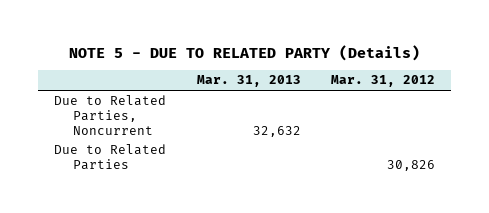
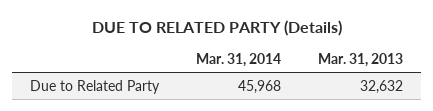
- NOTE 5 - DUE TO RELATED PARTY (Details)
+ DUE TO RELATED PARTY (Details)
- | Mar. 31, 2013 | Mar. 31, 2012
+ | Mar. 31, 2014 | Mar. 31, 2013
- Due to Related Parties, Noncurrent | 32,632 |
- Due to Related Parties | | 30,826
+ Due to Related Party | 45,968 | 32,632

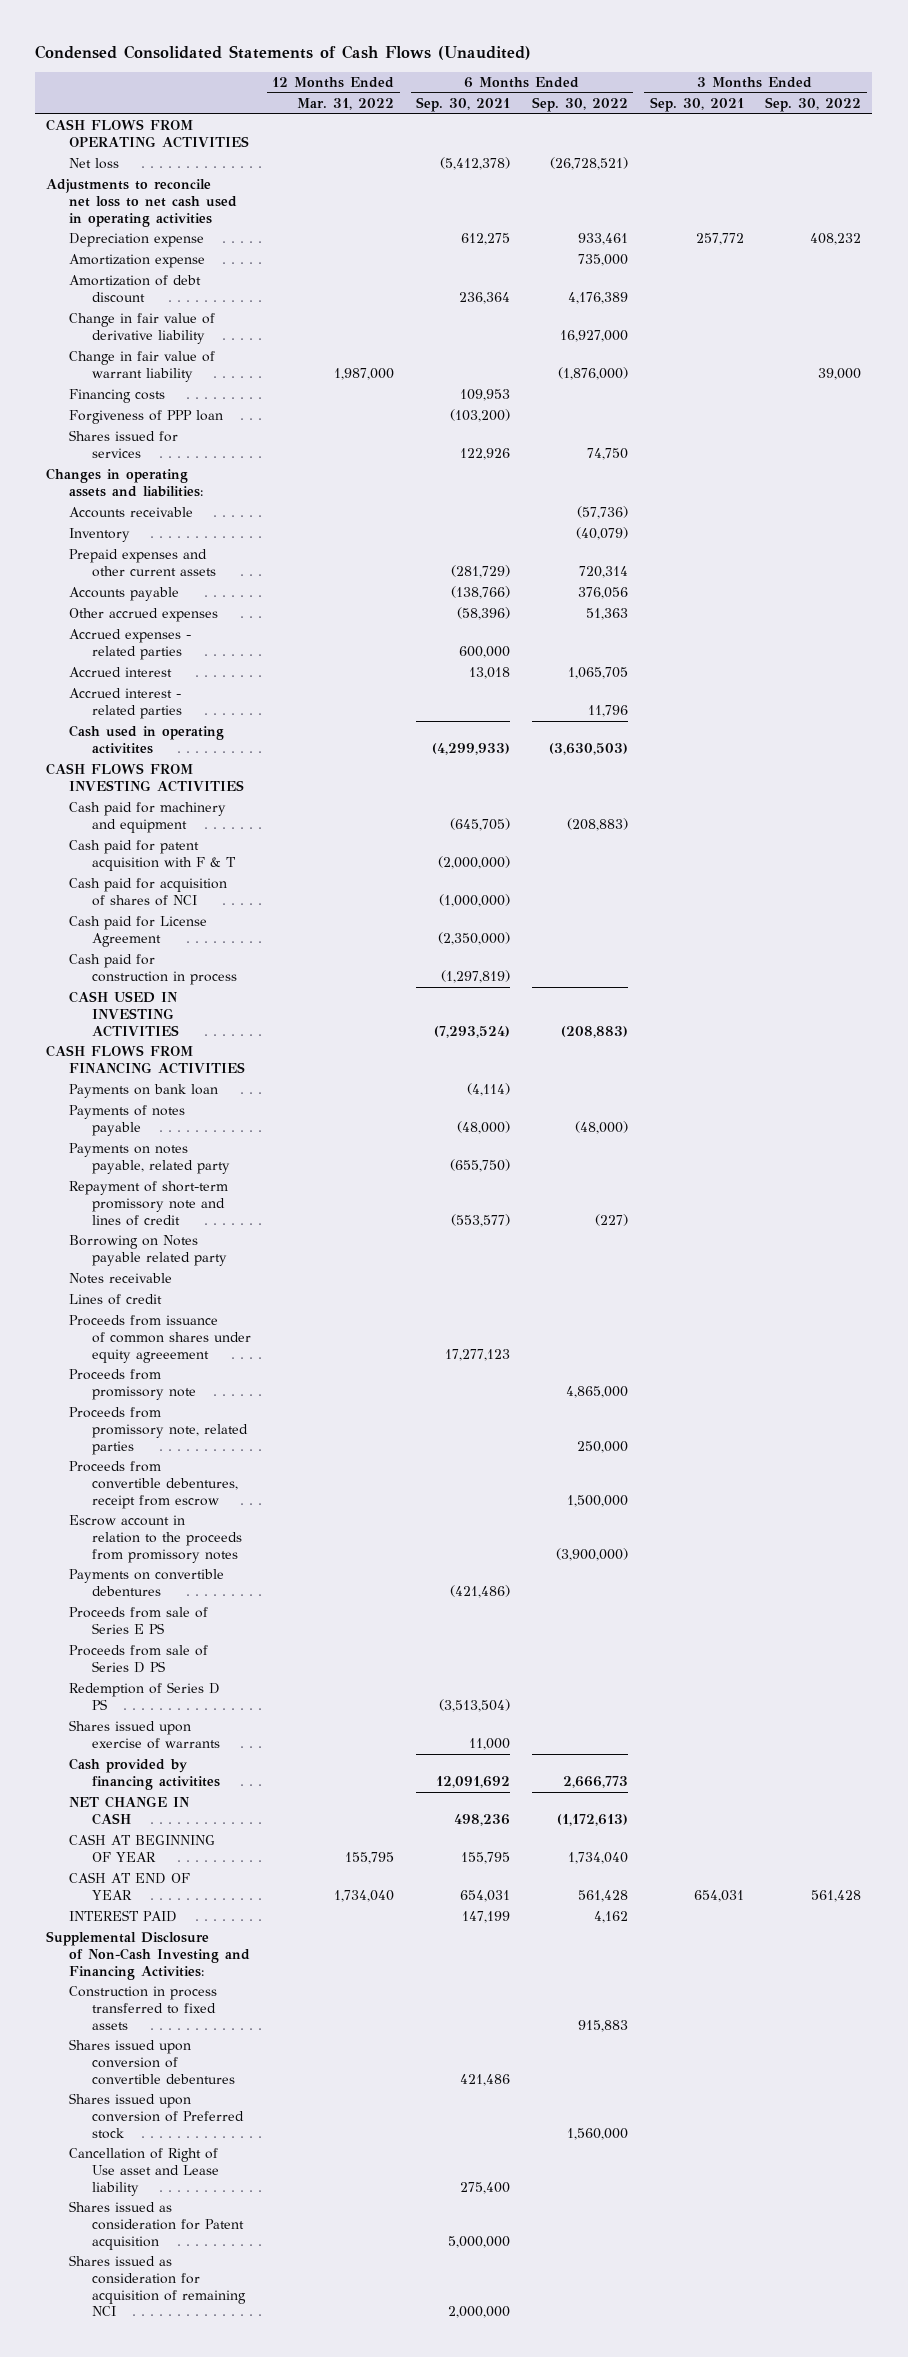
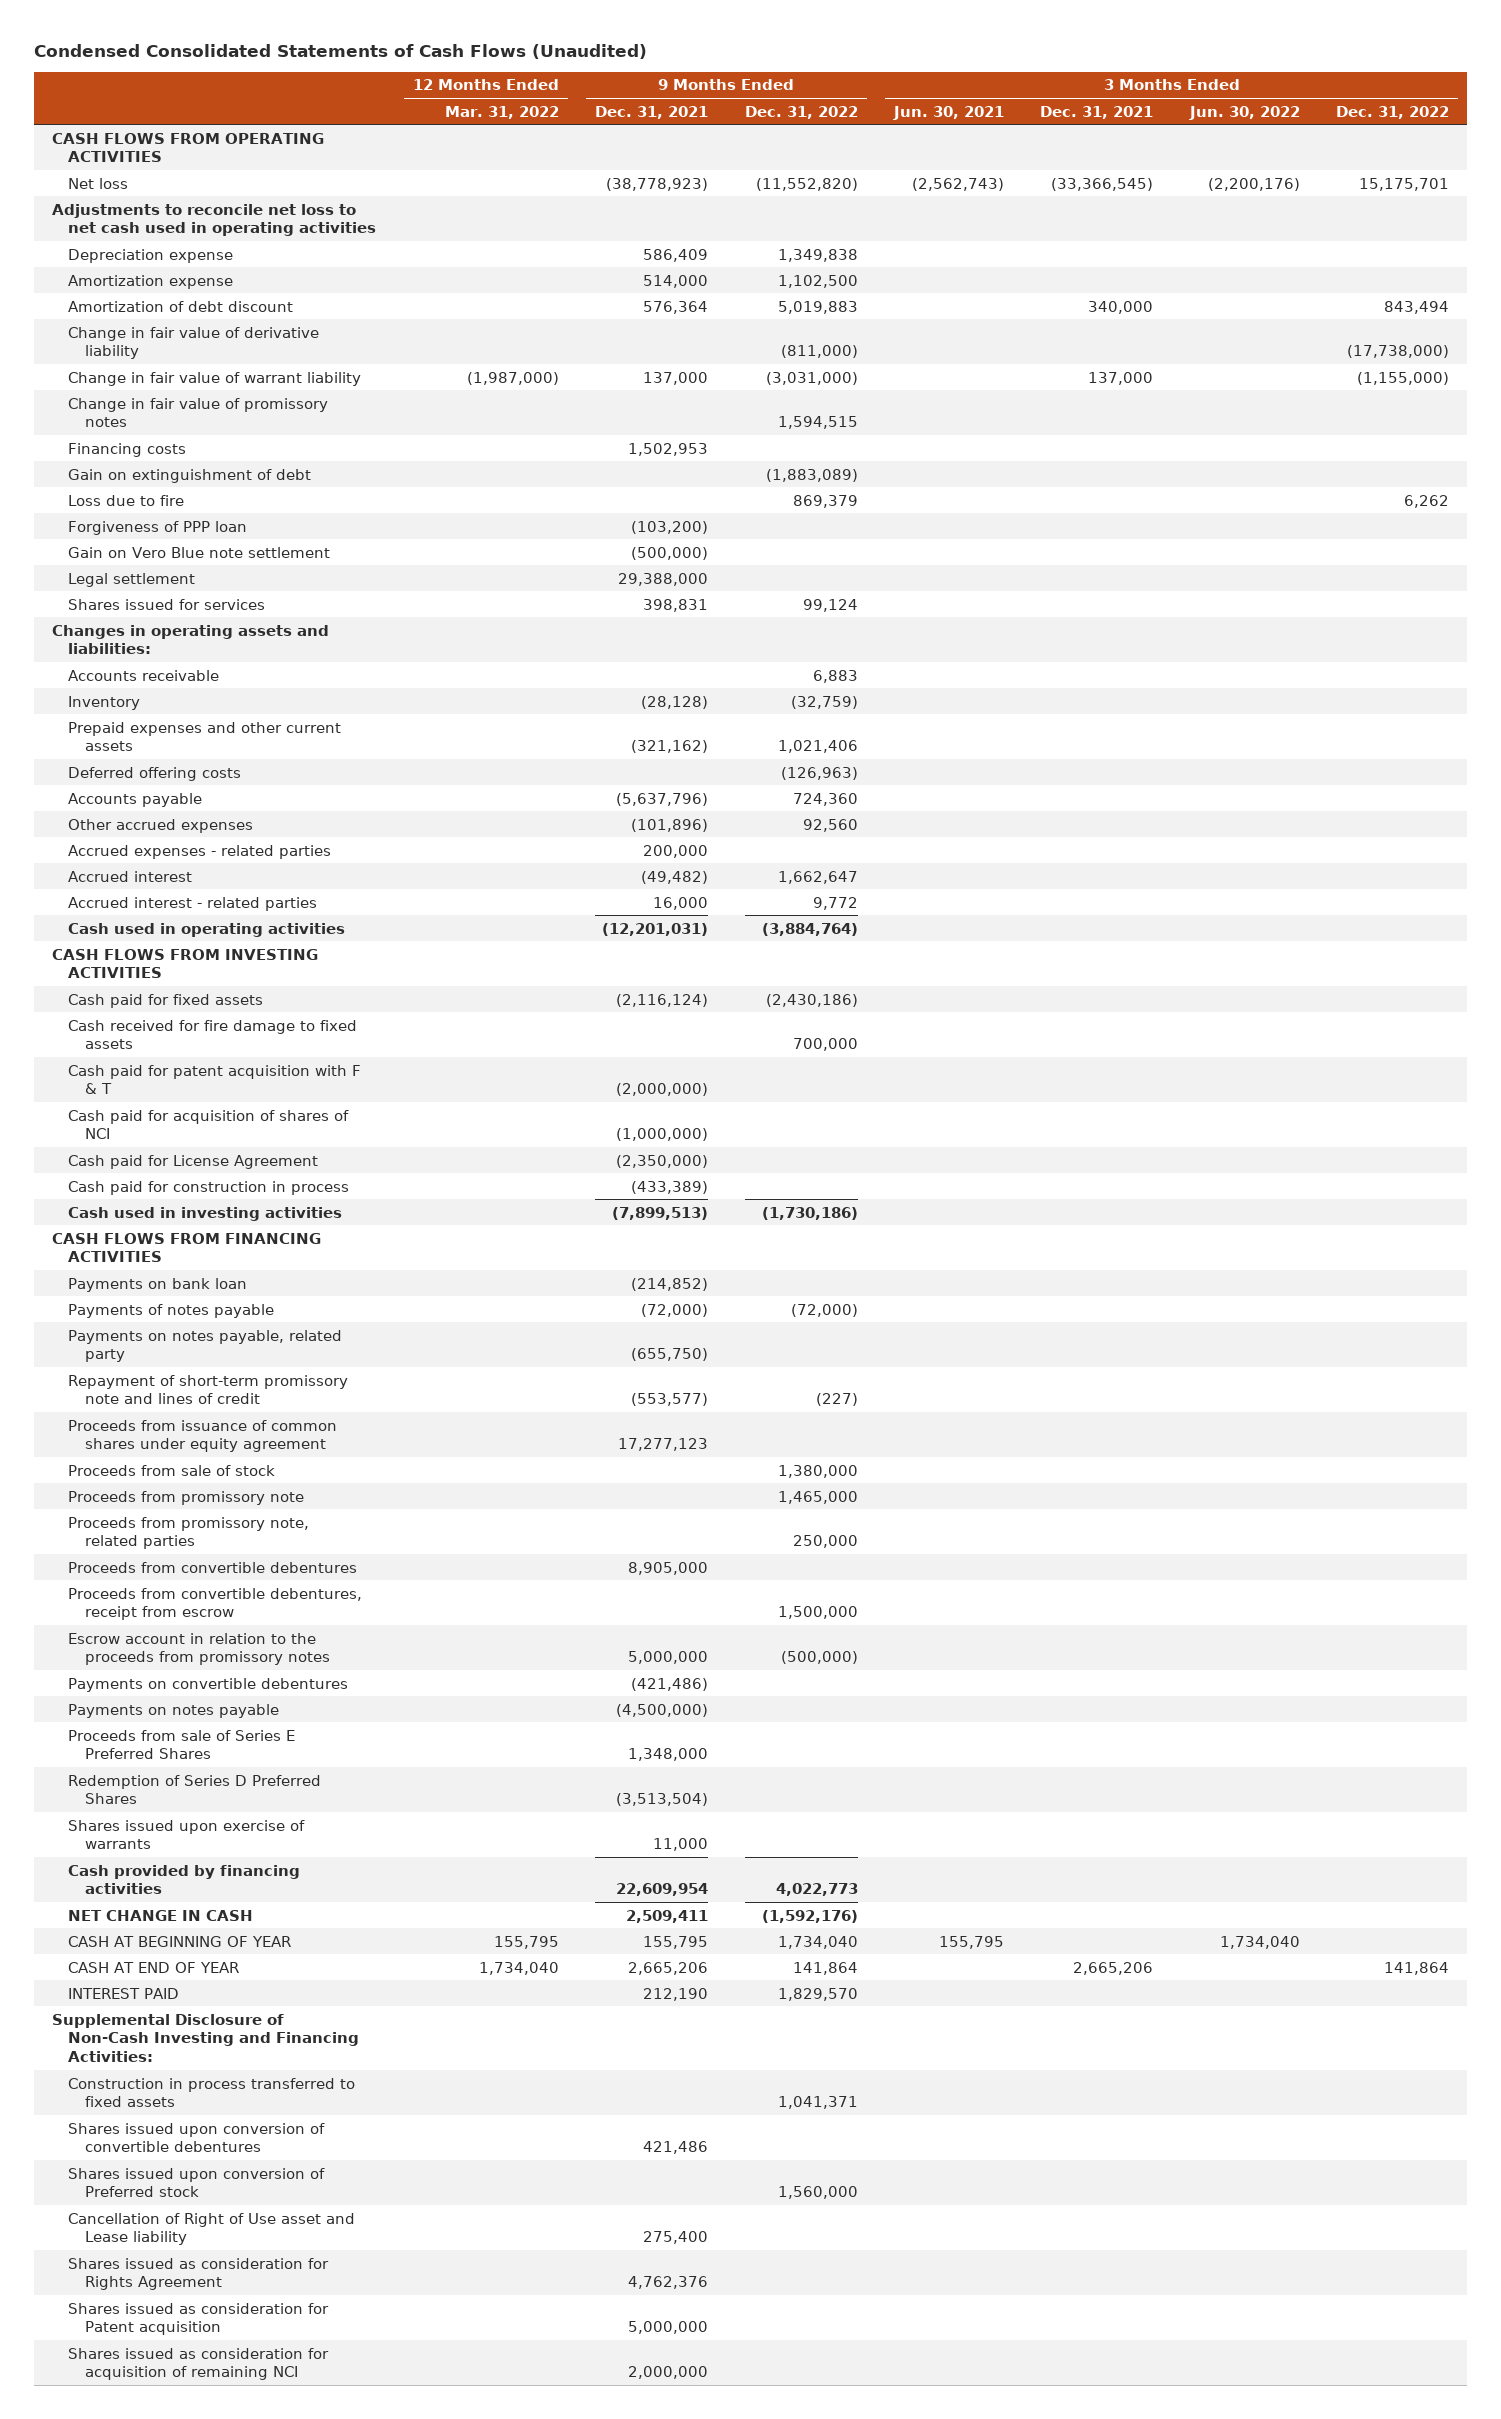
- | 12 Months Ended Mar. 31, 2022 | 6 Months Ended Sep. 30, 2021 | 6 Months Ended Sep. 30, 2022 | 3 Months Ended Sep. 30, 2021 | 3 Months Ended Sep. 30, 2022
+ | 12 Months Ended Mar. 31, 2022 | 9 Months Ended Dec. 31, 2021 | 9 Months Ended Dec. 31, 2022 | 3 Months Ended Jun. 30, 2021 | 3 Months Ended Dec. 31, 2021 | 3 Months Ended Jun. 30, 2022 | 3 Months Ended Dec. 31, 2022
- Change in fair value of warrant liability | 1,987,000 | | (1,876,000) | | 39,000
+ Change in fair value of warrant liability | (1,987,000) | 137,000 | (3,031,000) | | 137,000 | | (1,155,000)
+ Change in fair value of promissory notes | | | 1,594,515 | | | |
+ Gain on extinguishment of debt | | | (1,883,089) | | | |
+ Loss due to fire | | | 869,379 | | | | 6,262
+ Gain on Vero Blue note settlement | | (500,000) | | | | |
+ Legal settlement | | 29,388,000 | | | | |
+ Deferred offering costs | | | (126,963) | | | |
- Cash used in operating activitites | | (4,299,933) | (3,630,503) | |
+ Cash used in operating activities | | (12,201,031) | (3,884,764) | | | |
- Cash paid for machinery and equipment | | (645,705) | (208,883) | |
+ Cash paid for fixed assets | | (2,116,124) | (2,430,186) | | | |
+ Cash received for fire damage to fixed assets | | | 700,000 | | | |
- CASH USED IN INVESTING ACTIVITIES | | (7,293,524) | (208,883) | |
+ Cash used in investing activities | | (7,899,513) | (1,730,186) | | | |
- Borrowing on Notes payable related party
- Notes receivable
- Lines of credit
- Proceeds from issuance of common shares under equity agreeement | | 17,277,123 | | |
+ Proceeds from issuance of common shares under equity agreement | | 17,277,123 | | | | |
+ Proceeds from sale of stock | | | 1,380,000 | | | |
+ Proceeds from convertible debentures | | 8,905,000 | | | | |
- Proceeds from sale of Series E PS
- Proceeds from sale of Series D PS
- Redemption of Series D PS | | (3,513,504) | | |
+ Payments on notes payable | | (4,500,000) | | | | |
+ Proceeds from sale of Series E Preferred Shares | | 1,348,000 | | | | |
+ Redemption of Series D Preferred Shares | | (3,513,504) | | | | |
- Cash provided by financing activitites | | 12,091,692 | 2,666,773 | |
+ Cash provided by financing activities | | 22,609,954 | 4,022,773 | | | |
+ Shares issued as consideration for Rights Agreement | | 4,762,376 | | | | |

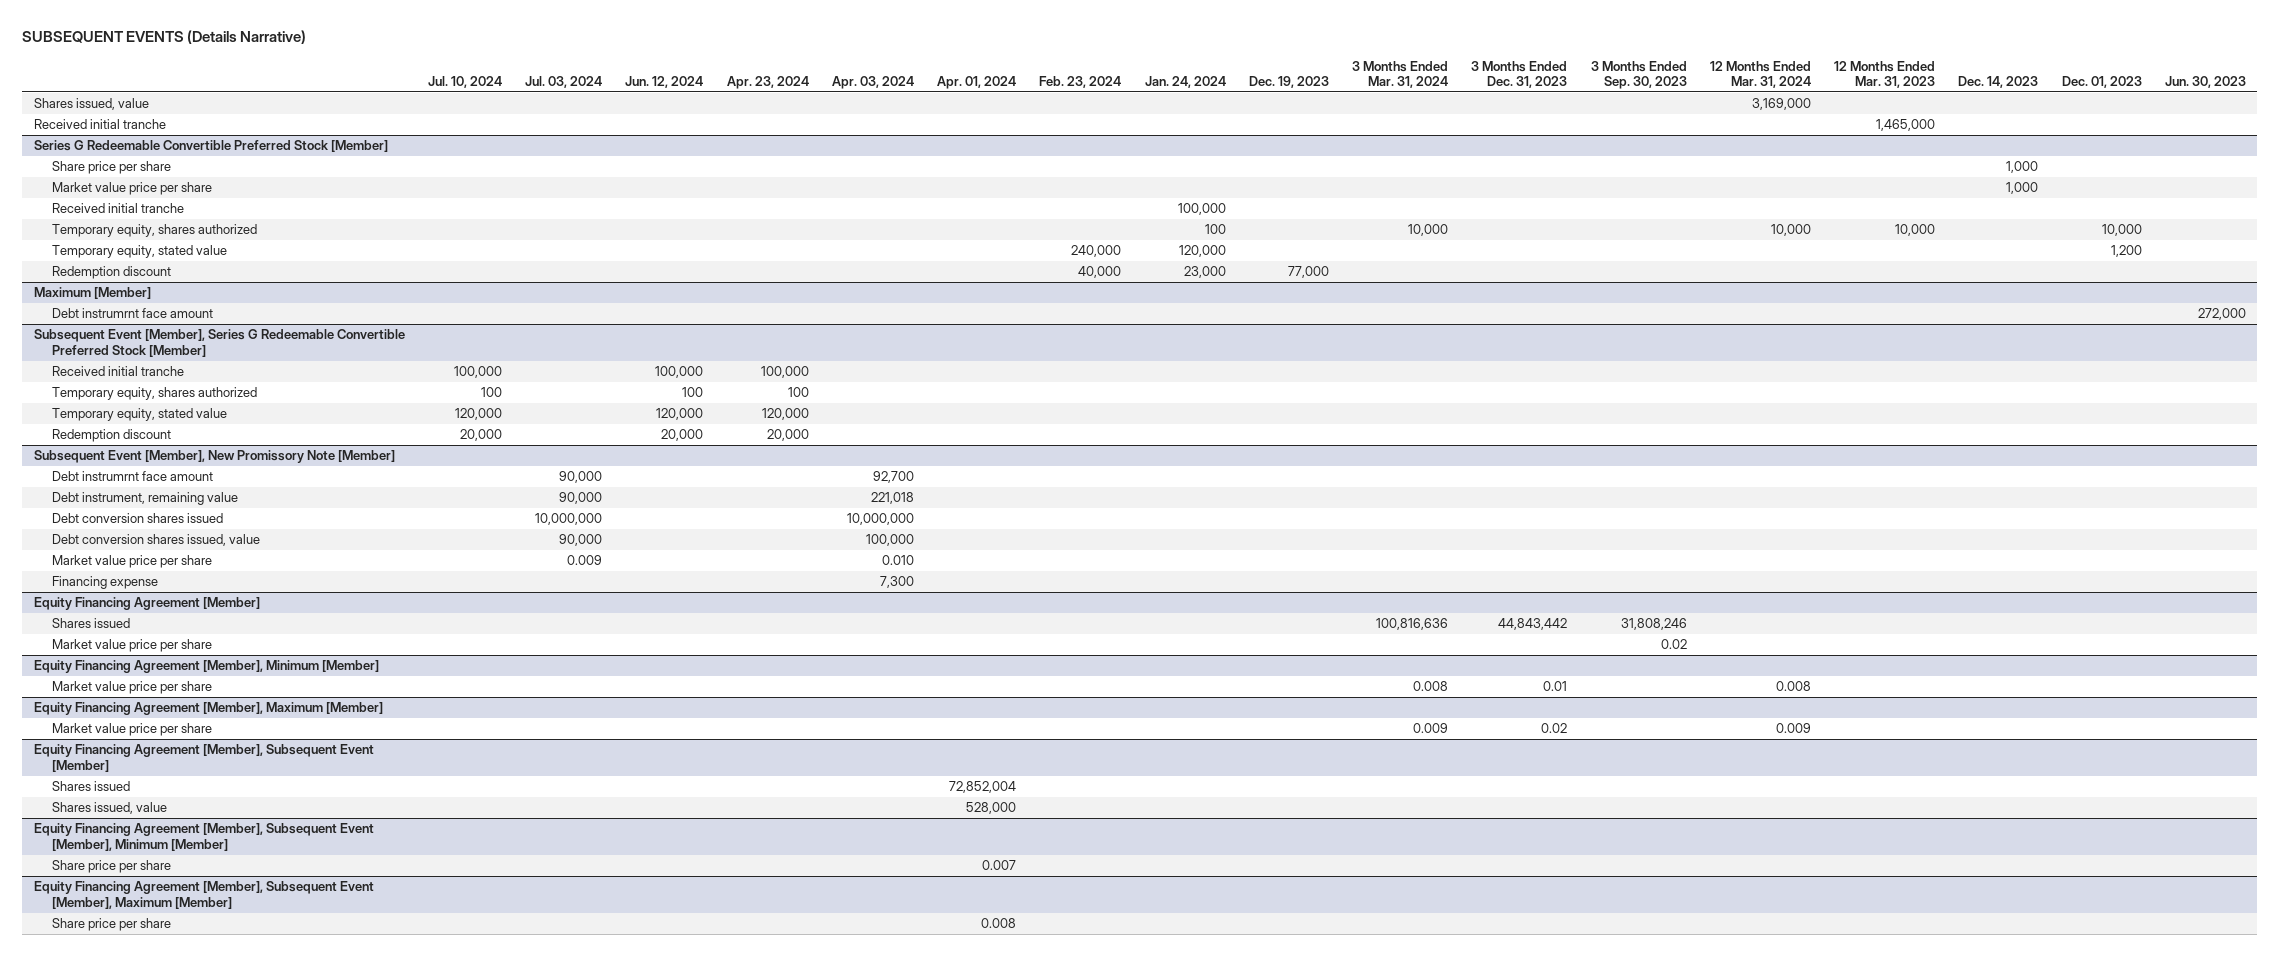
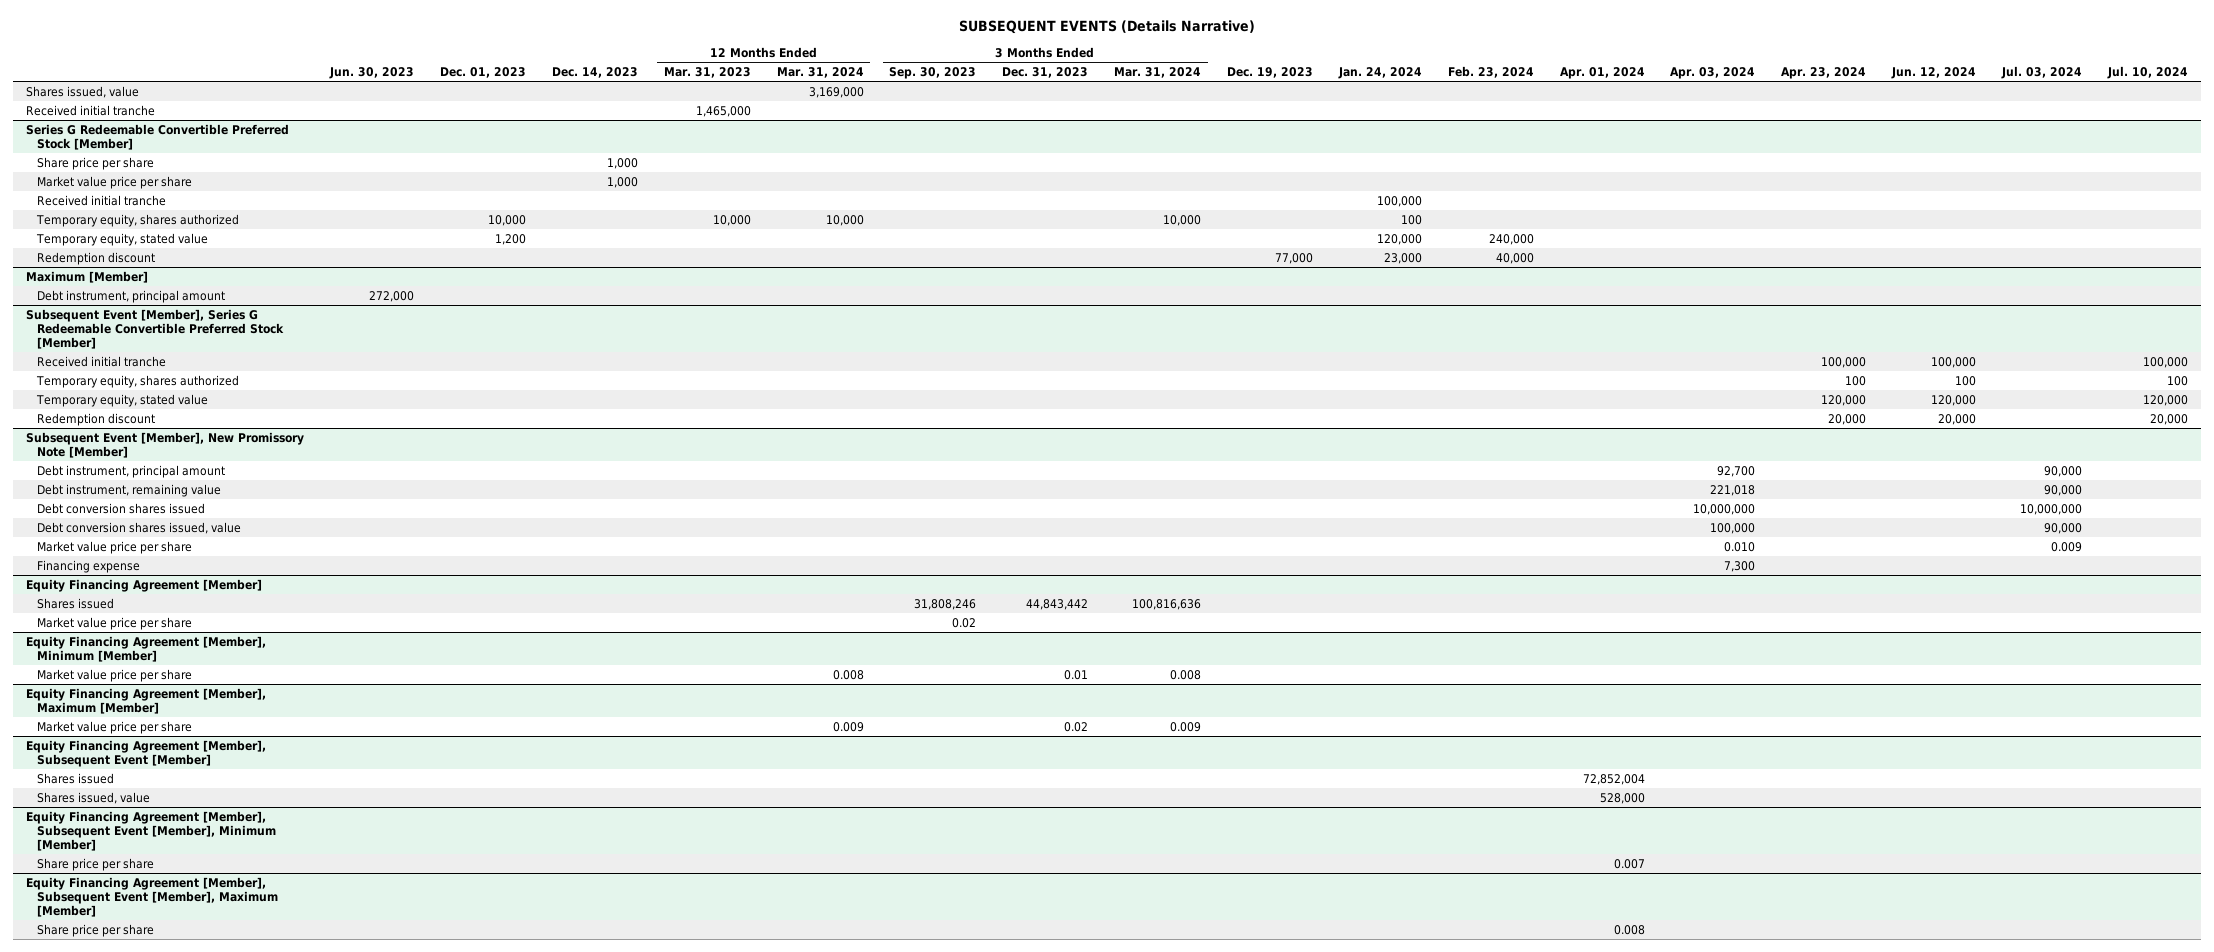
- | Jul. 10, 2024 | Jul. 03, 2024 | Jun. 12, 2024 | Apr. 23, 2024 | Apr. 03, 2024 | Apr. 01, 2024 | Feb. 23, 2024 | Jan. 24, 2024 | Dec. 19, 2023 | 3 Months Ended Mar. 31, 2024 | 3 Months Ended Dec. 31, 2023 | 3 Months Ended Sep. 30, 2023 | 12 Months Ended Mar. 31, 2024 | 12 Months Ended Mar. 31, 2023 | Dec. 14, 2023 | Dec. 01, 2023 | Jun. 30, 2023
+ | Jun. 30, 2023 | Dec. 01, 2023 | Dec. 14, 2023 | 12 Months Ended Mar. 31, 2023 | 12 Months Ended Mar. 31, 2024 | 3 Months Ended Sep. 30, 2023 | 3 Months Ended Dec. 31, 2023 | 3 Months Ended Mar. 31, 2024 | Dec. 19, 2023 | Jan. 24, 2024 | Feb. 23, 2024 | Apr. 01, 2024 | Apr. 03, 2024 | Apr. 23, 2024 | Jun. 12, 2024 | Jul. 03, 2024 | Jul. 10, 2024
@ Maximum [Member]
- Debt instrumrnt face amount | | | | | | | | | | | | | | | | | 272,000
+ Debt instrument, principal amount | 272,000 | | | | | | | | | | | | | | | |
@ Subsequent Event [Member], New Promissory Note [Member]
- Debt instrumrnt face amount | | 90,000 | | | 92,700 | | | | | | | | | | | |
+ Debt instrument, principal amount | | | | | | | | | | | | | 92,700 | | | 90,000 |

